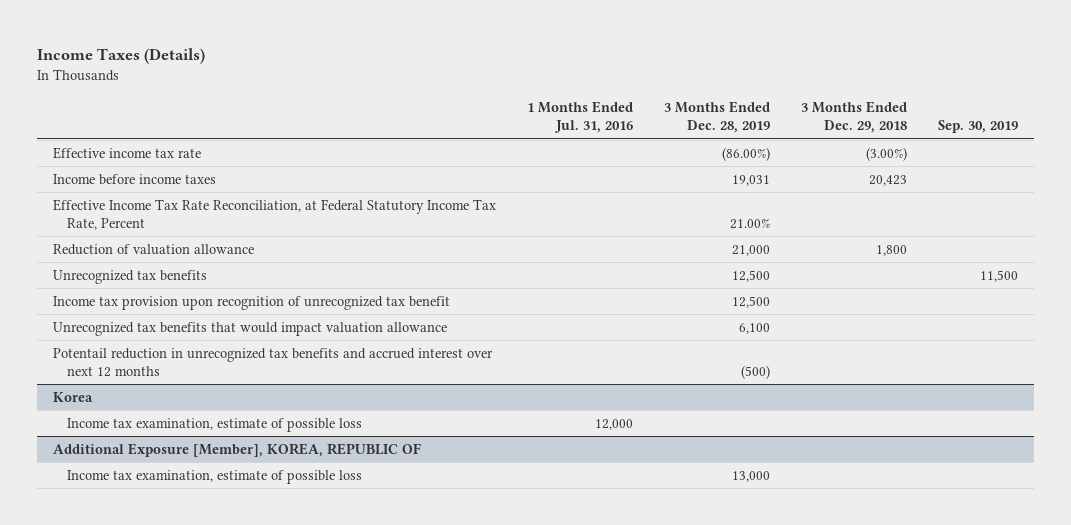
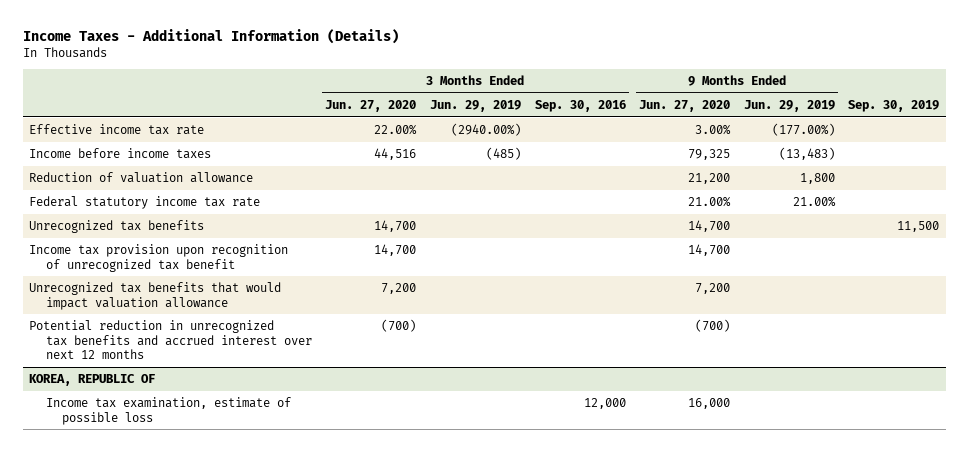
- Income Taxes (Details)
+ Income Taxes - Additional Information (Details)
- | 1 Months Ended Jul. 31, 2016 | 3 Months Ended Dec. 28, 2019 | 3 Months Ended Dec. 29, 2018 | Sep. 30, 2019
+ | 3 Months Ended Jun. 27, 2020 | 3 Months Ended Jun. 29, 2019 | 3 Months Ended Sep. 30, 2016 | 9 Months Ended Jun. 27, 2020 | 9 Months Ended Jun. 29, 2019 | Sep. 30, 2019
- Effective Income Tax Rate Reconciliation, at Federal Statutory Income Tax Rate, Percent | | 21.00% | |
+ Federal statutory income tax rate | | | | 21.00% | 21.00% |
- Potentail reduction in unrecognized tax benefits and accrued interest over next 12 months | | (500) | |
- Korea
- Income tax examination, estimate of possible loss | 12,000 | | |
- Additional Exposure [Member], KOREA, REPUBLIC OF
+ Potential reduction in unrecognized tax benefits and accrued interest over next 12 months | (700) | | | (700) | |
+ KOREA, REPUBLIC OF

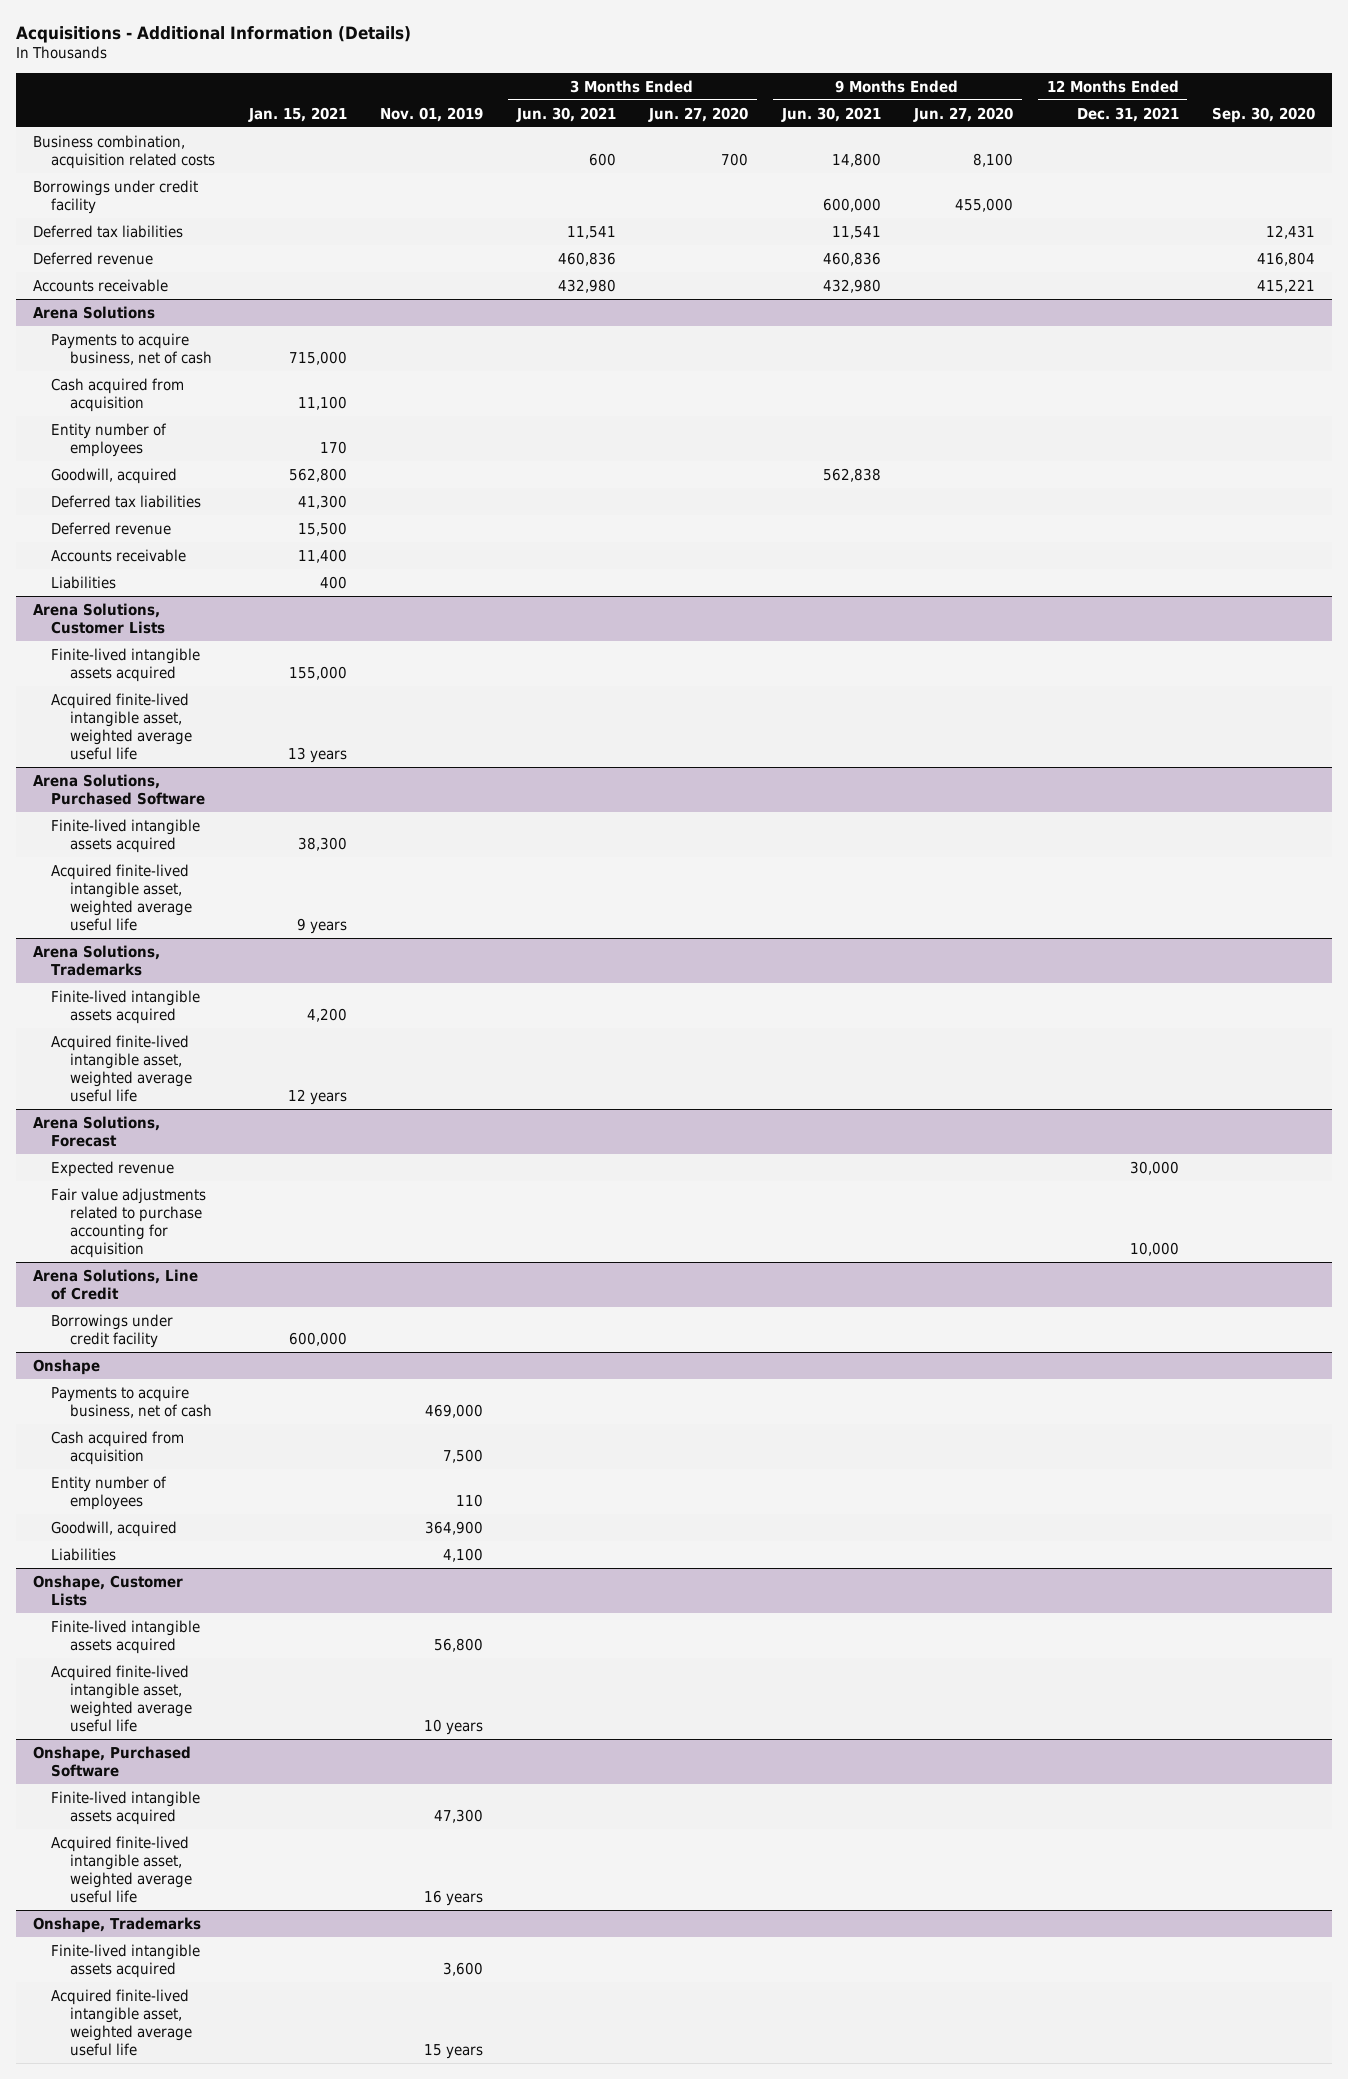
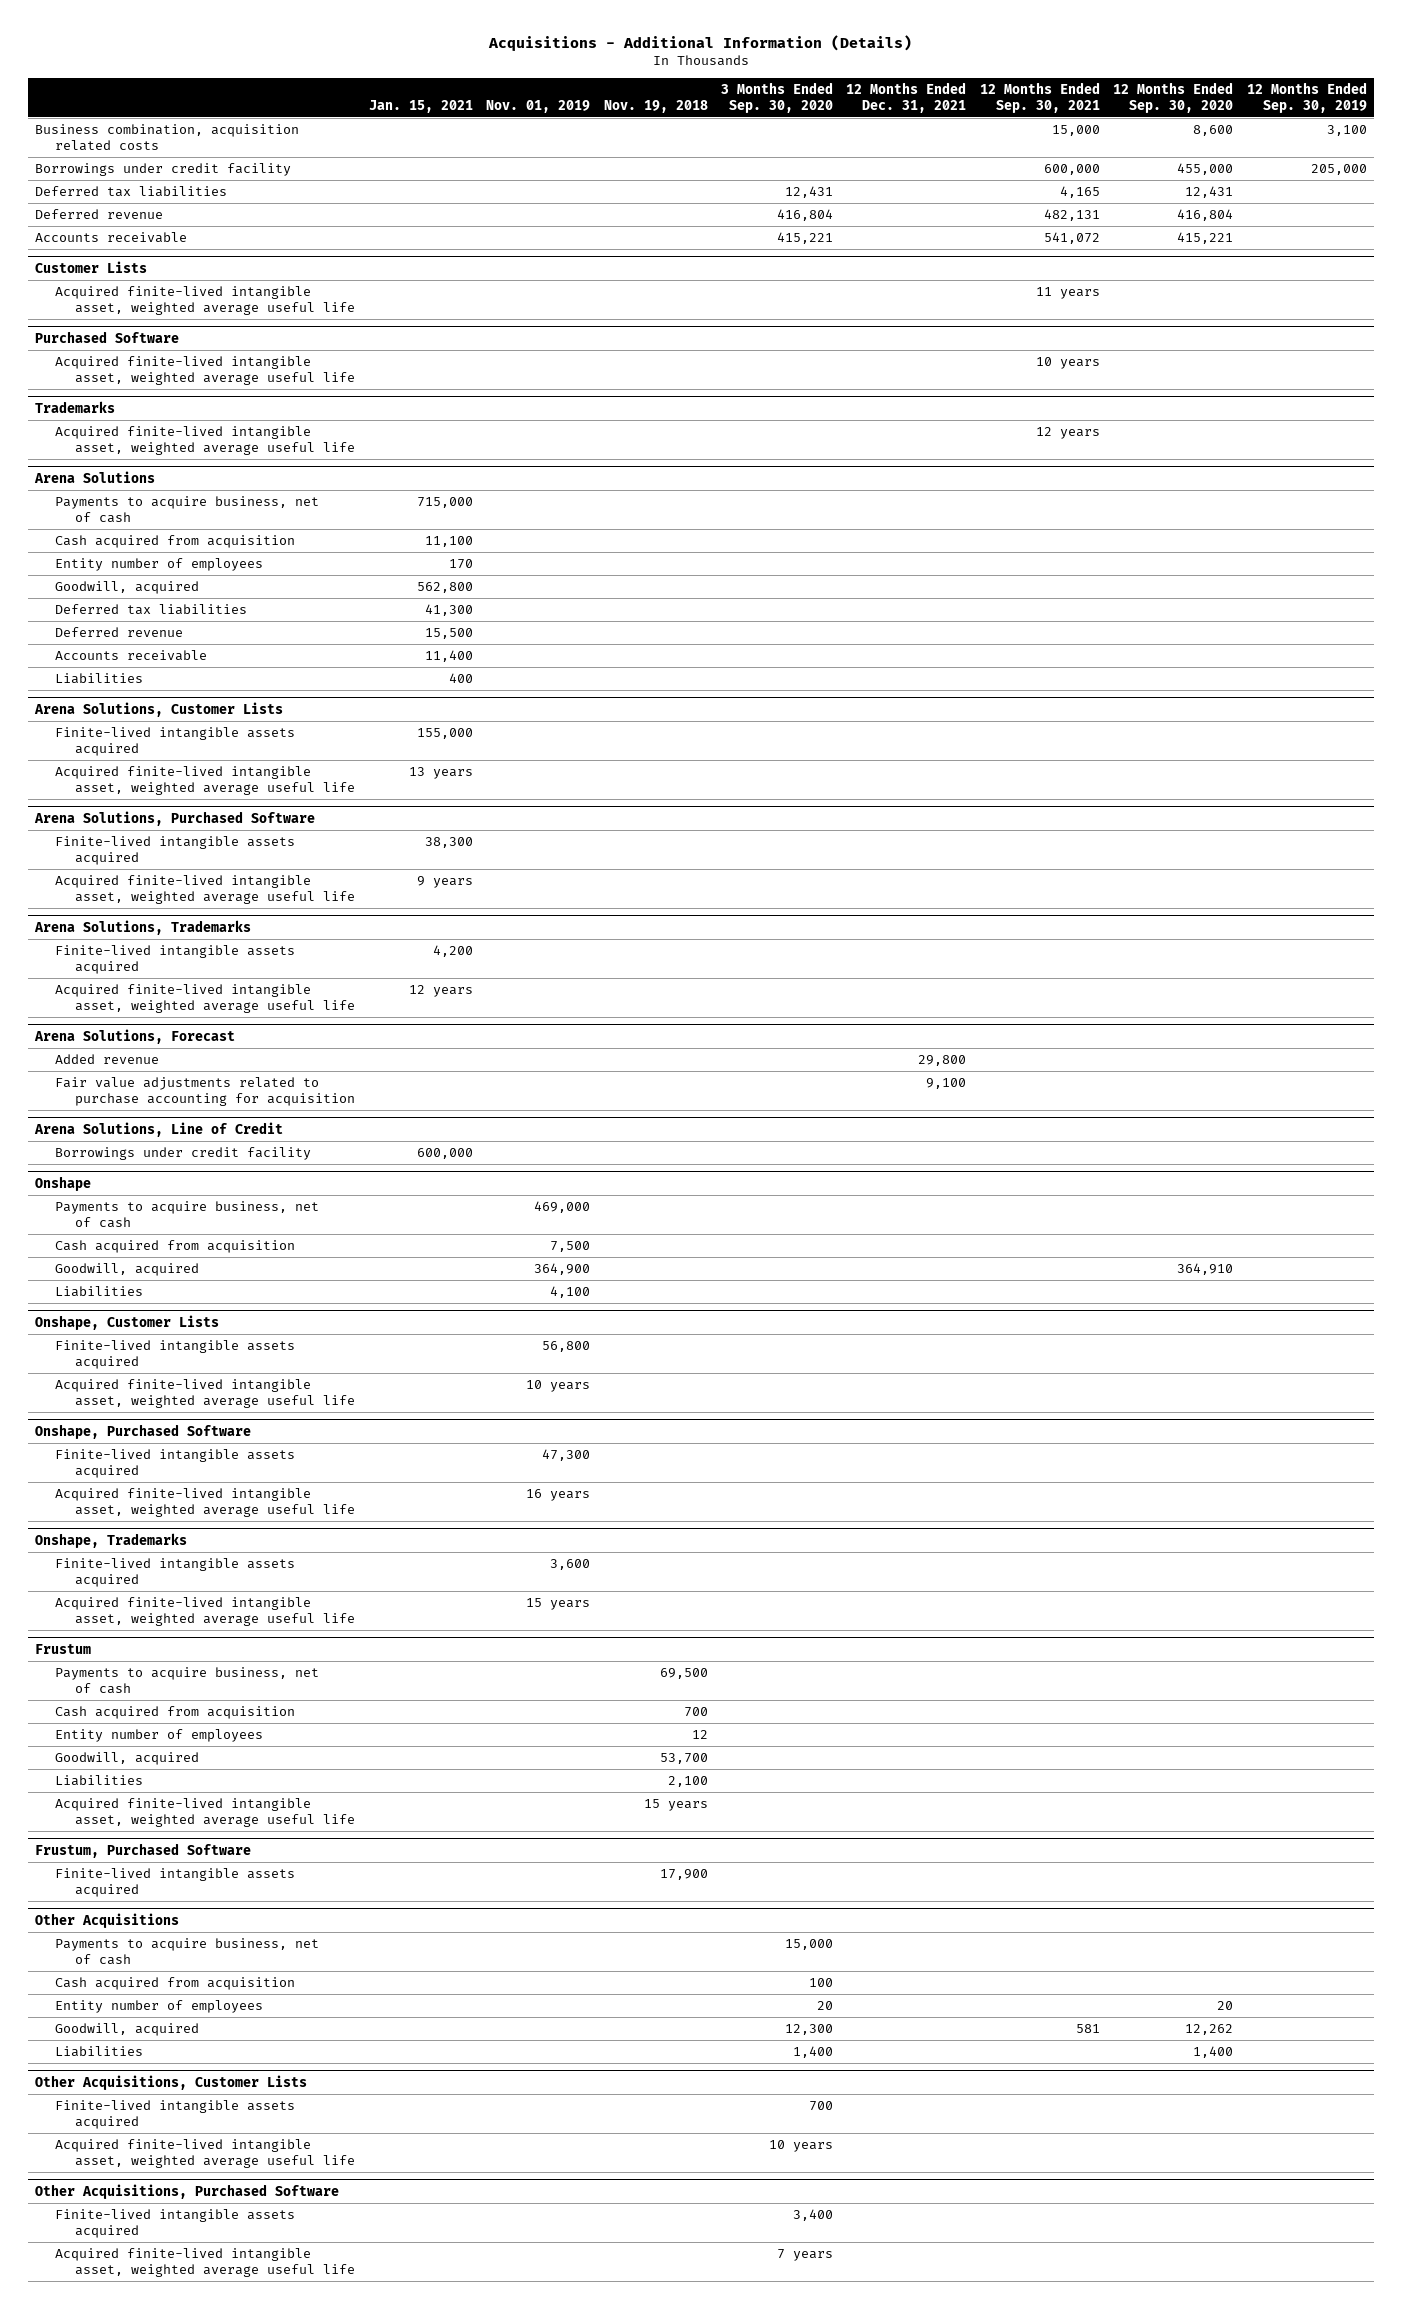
- | Jan. 15, 2021 | Nov. 01, 2019 | 3 Months Ended Jun. 30, 2021 | 3 Months Ended Jun. 27, 2020 | 9 Months Ended Jun. 30, 2021 | 9 Months Ended Jun. 27, 2020 | 12 Months Ended Dec. 31, 2021 | Sep. 30, 2020
+ | Jan. 15, 2021 | Nov. 01, 2019 | Nov. 19, 2018 | 3 Months Ended Sep. 30, 2020 | 12 Months Ended Dec. 31, 2021 | 12 Months Ended Sep. 30, 2021 | 12 Months Ended Sep. 30, 2020 | 12 Months Ended Sep. 30, 2019
+ Customer Lists
+ Acquired finite-lived intangible asset, weighted average useful life | | | | | | 11 years | |
+ Purchased Software
+ Acquired finite-lived intangible asset, weighted average useful life | | | | | | 10 years | |
+ Trademarks
+ Acquired finite-lived intangible asset, weighted average useful life | | | | | | 12 years | |
@ Arena Solutions, Forecast
- Expected revenue | | | | | | | 30,000 |
- Fair value adjustments related to purchase accounting for acquisition | | | | | | | 10,000 |
+ Added revenue | | | | | 29,800 | | |
+ Fair value adjustments related to purchase accounting for acquisition | | | | | 9,100 | | |
@ Onshape
- Entity number of employees | | 110 | | | | | |
+ Frustum
+ Payments to acquire business, net of cash | | | 69,500 | | | | |
+ Cash acquired from acquisition | | | 700 | | | | |
+ Entity number of employees | | | 12 | | | | |
+ Goodwill, acquired | | | 53,700 | | | | |
+ Liabilities | | | 2,100 | | | | |
+ Acquired finite-lived intangible asset, weighted average useful life | | | 15 years | | | | |
+ Frustum, Purchased Software
+ Finite-lived intangible assets acquired | | | 17,900 | | | | |
+ Other Acquisitions
+ Payments to acquire business, net of cash | | | | 15,000 | | | |
+ Cash acquired from acquisition | | | | 100 | | | |
+ Entity number of employees | | | | 20 | | | 20 |
+ Goodwill, acquired | | | | 12,300 | | 581 | 12,262 |
+ Liabilities | | | | 1,400 | | | 1,400 |
+ Other Acquisitions, Customer Lists
+ Finite-lived intangible assets acquired | | | | 700 | | | |
+ Acquired finite-lived intangible asset, weighted average useful life | | | | 10 years | | | |
+ Other Acquisitions, Purchased Software
+ Finite-lived intangible assets acquired | | | | 3,400 | | | |
+ Acquired finite-lived intangible asset, weighted average useful life | | | | 7 years | | | |

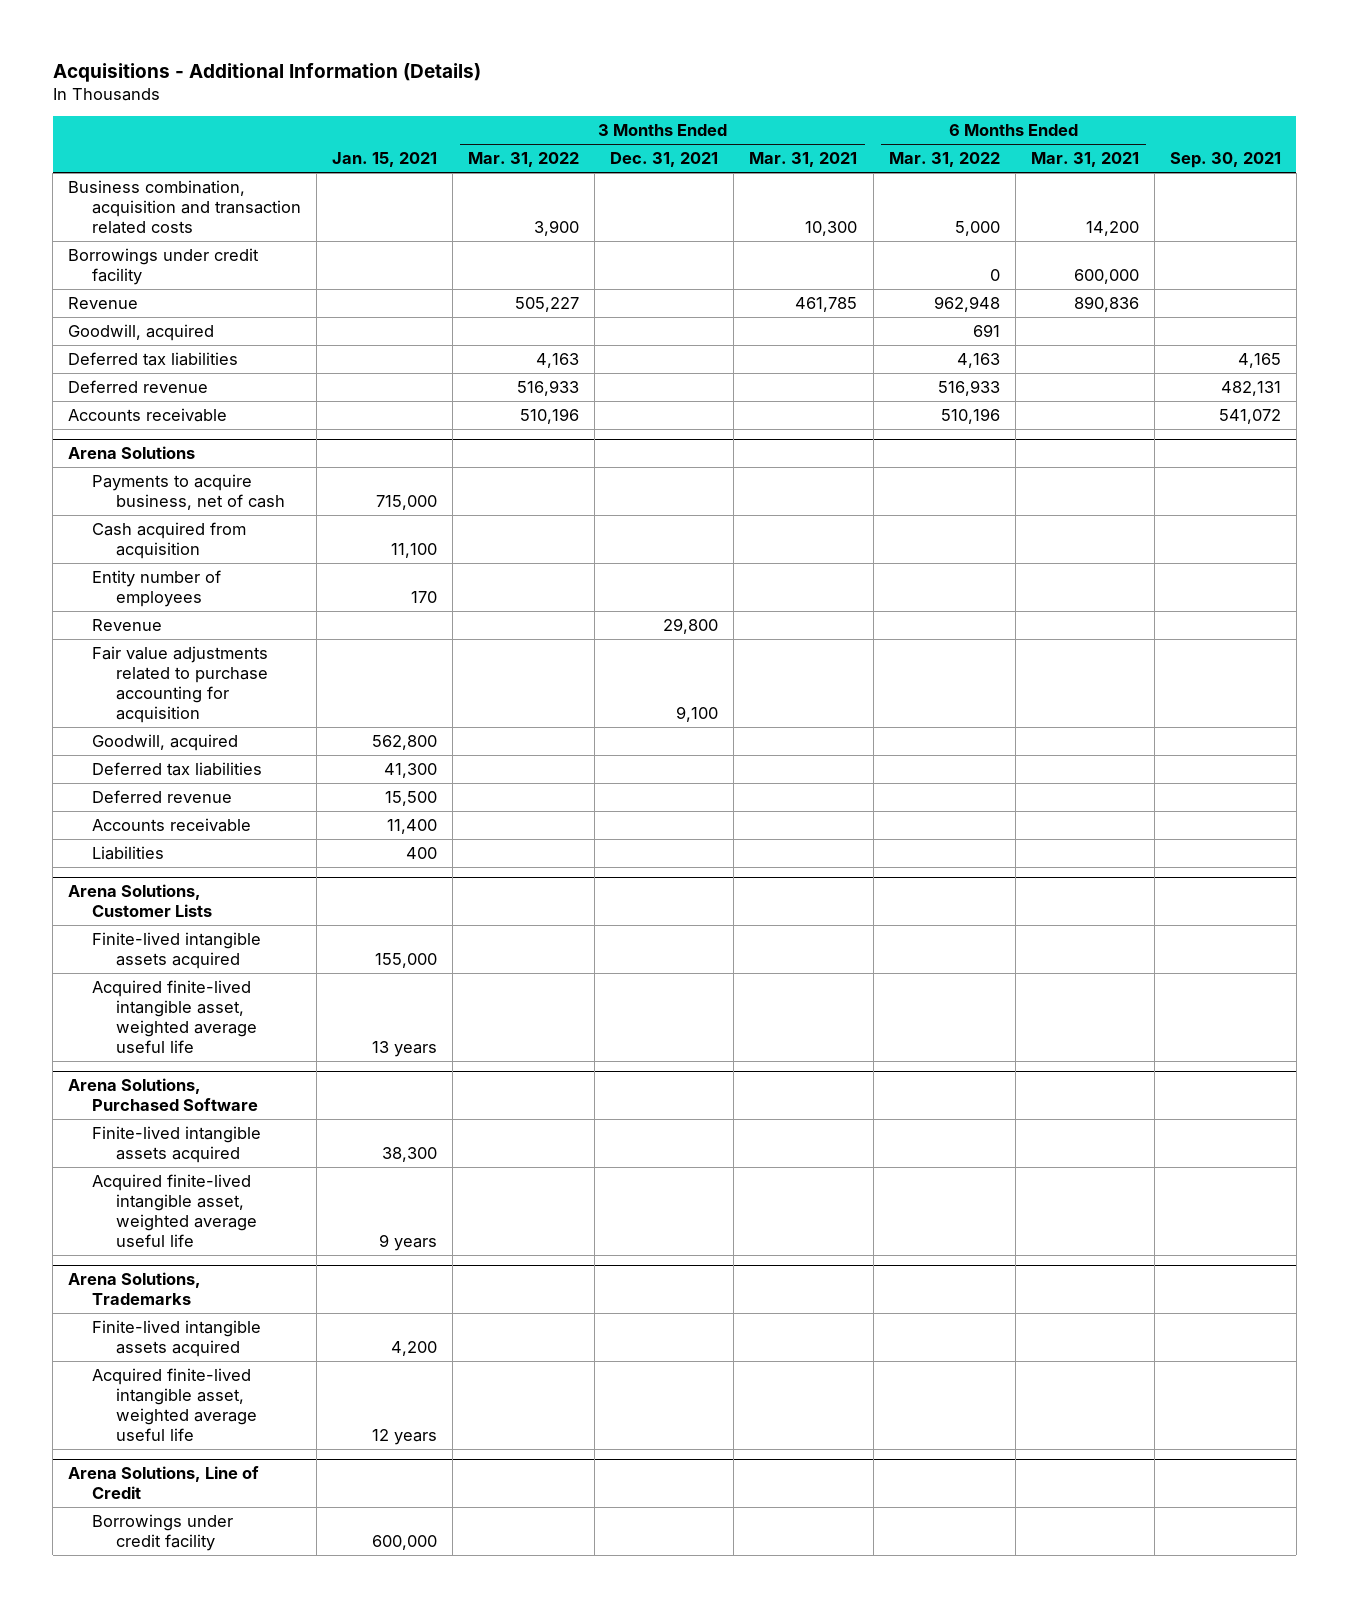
- | Jan. 15, 2021 | Nov. 01, 2019 | Nov. 19, 2018 | 3 Months Ended Sep. 30, 2020 | 12 Months Ended Dec. 31, 2021 | 12 Months Ended Sep. 30, 2021 | 12 Months Ended Sep. 30, 2020 | 12 Months Ended Sep. 30, 2019
+ | Jan. 15, 2021 | 3 Months Ended Mar. 31, 2022 | 3 Months Ended Dec. 31, 2021 | 3 Months Ended Mar. 31, 2021 | 6 Months Ended Mar. 31, 2022 | 6 Months Ended Mar. 31, 2021 | Sep. 30, 2021
- Business combination, acquisition related costs | | | | | | 15,000 | 8,600 | 3,100
+ Business combination, acquisition and transaction related costs | | 3,900 | | 10,300 | 5,000 | 14,200 |
+ Revenue | | 505,227 | | 461,785 | 962,948 | 890,836 |
+ Goodwill, acquired | | | | | 691 | |
- Customer Lists
- Acquired finite-lived intangible asset, weighted average useful life | | | | | | 11 years | |
- Purchased Software
- Acquired finite-lived intangible asset, weighted average useful life | | | | | | 10 years | |
- Trademarks
- Acquired finite-lived intangible asset, weighted average useful life | | | | | | 12 years | |
@ Arena Solutions
+ Revenue | | | 29,800 | | | |
+ Fair value adjustments related to purchase accounting for acquisition | | | 9,100 | | | |
- Arena Solutions, Forecast
- Added revenue | | | | | 29,800 | | |
- Fair value adjustments related to purchase accounting for acquisition | | | | | 9,100 | | |
- Onshape
- Payments to acquire business, net of cash | | 469,000 | | | | | |
- Cash acquired from acquisition | | 7,500 | | | | | |
- Goodwill, acquired | | 364,900 | | | | | 364,910 |
- Liabilities | | 4,100 | | | | | |
- Onshape, Customer Lists
- Finite-lived intangible assets acquired | | 56,800 | | | | | |
- Acquired finite-lived intangible asset, weighted average useful life | | 10 years | | | | | |
- Onshape, Purchased Software
- Finite-lived intangible assets acquired | | 47,300 | | | | | |
- Acquired finite-lived intangible asset, weighted average useful life | | 16 years | | | | | |
- Onshape, Trademarks
- Finite-lived intangible assets acquired | | 3,600 | | | | | |
- Acquired finite-lived intangible asset, weighted average useful life | | 15 years | | | | | |
- Frustum
- Payments to acquire business, net of cash | | | 69,500 | | | | |
- Cash acquired from acquisition | | | 700 | | | | |
- Entity number of employees | | | 12 | | | | |
- Goodwill, acquired | | | 53,700 | | | | |
- Liabilities | | | 2,100 | | | | |
- Acquired finite-lived intangible asset, weighted average useful life | | | 15 years | | | | |
- Frustum, Purchased Software
- Finite-lived intangible assets acquired | | | 17,900 | | | | |
- Other Acquisitions
- Payments to acquire business, net of cash | | | | 15,000 | | | |
- Cash acquired from acquisition | | | | 100 | | | |
- Entity number of employees | | | | 20 | | | 20 |
- Goodwill, acquired | | | | 12,300 | | 581 | 12,262 |
- Liabilities | | | | 1,400 | | | 1,400 |
- Other Acquisitions, Customer Lists
- Finite-lived intangible assets acquired | | | | 700 | | | |
- Acquired finite-lived intangible asset, weighted average useful life | | | | 10 years | | | |
- Other Acquisitions, Purchased Software
- Finite-lived intangible assets acquired | | | | 3,400 | | | |
- Acquired finite-lived intangible asset, weighted average useful life | | | | 7 years | | | |

